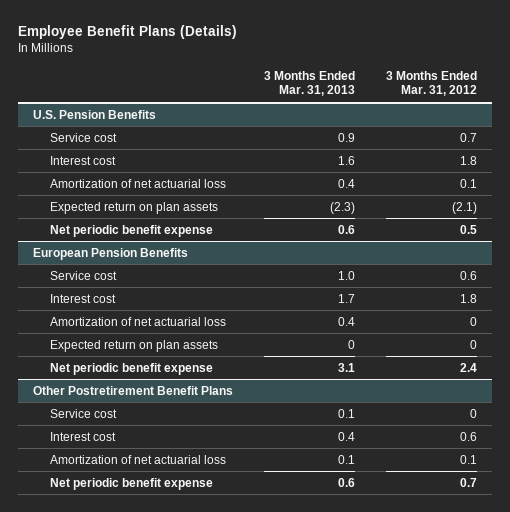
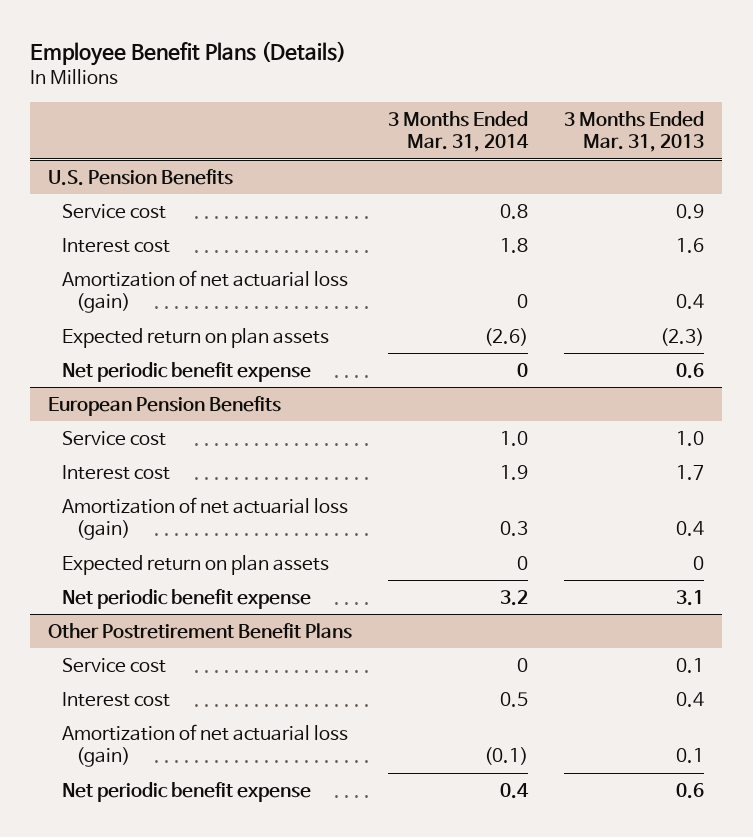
- | 3 Months Ended Mar. 31, 2013 | 3 Months Ended Mar. 31, 2012
+ | 3 Months Ended Mar. 31, 2014 | 3 Months Ended Mar. 31, 2013
@ U.S. Pension Benefits
- Amortization of net actuarial loss | 0.4 | 0.1
+ Amortization of net actuarial loss (gain) | 0 | 0.4
@ European Pension Benefits
- Amortization of net actuarial loss | 0.4 | 0
+ Amortization of net actuarial loss (gain) | 0.3 | 0.4
@ Other Postretirement Benefit Plans
- Amortization of net actuarial loss | 0.1 | 0.1
+ Amortization of net actuarial loss (gain) | (0.1) | 0.1

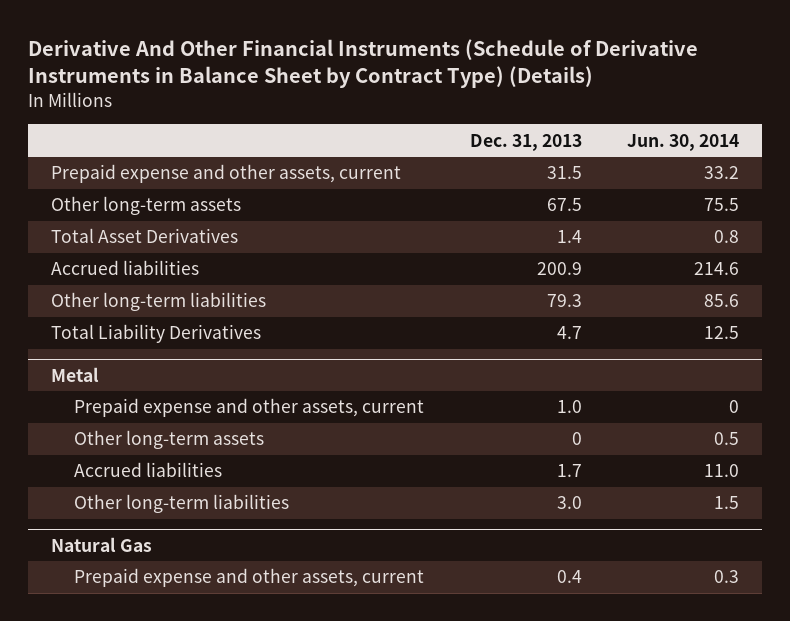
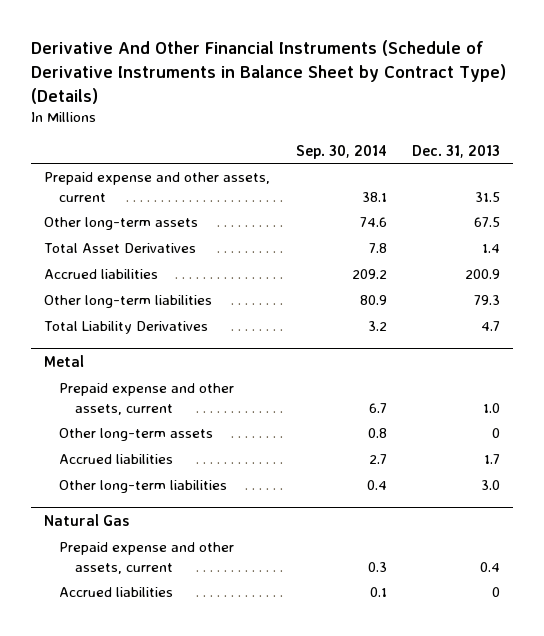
- | Dec. 31, 2013 | Jun. 30, 2014
+ | Sep. 30, 2014 | Dec. 31, 2013
@ Natural Gas
+ Accrued liabilities | 0.1 | 0

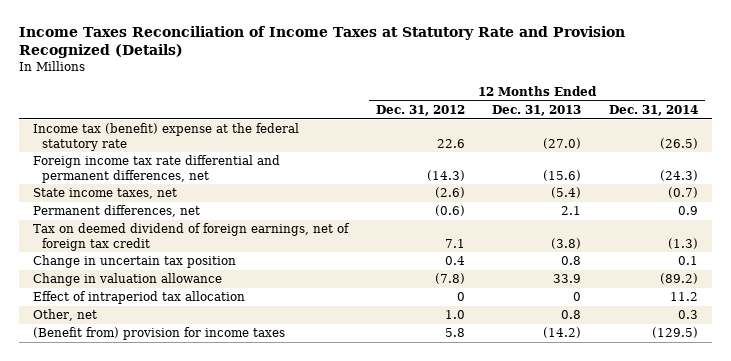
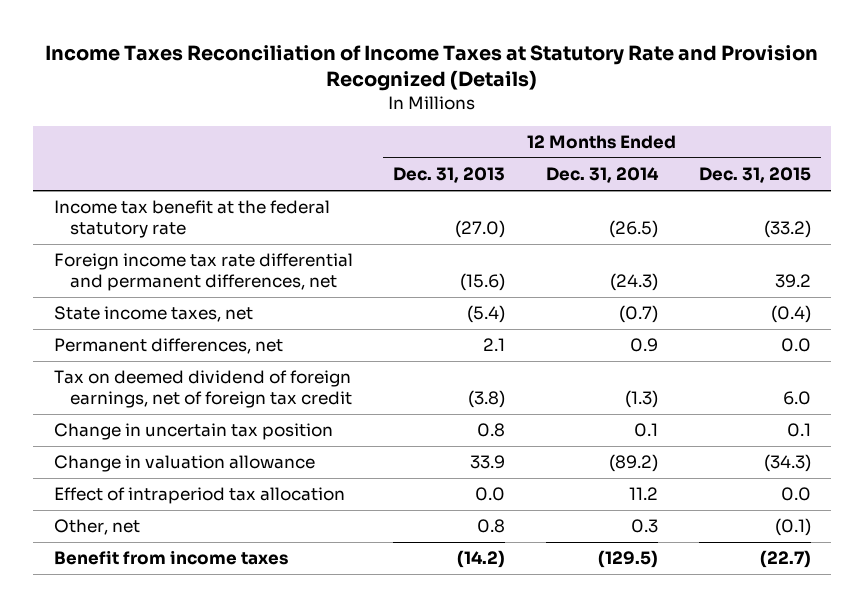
- | 12 Months Ended Dec. 31, 2012 | 12 Months Ended Dec. 31, 2013 | 12 Months Ended Dec. 31, 2014
+ | 12 Months Ended Dec. 31, 2013 | 12 Months Ended Dec. 31, 2014 | 12 Months Ended Dec. 31, 2015
- Income tax (benefit) expense at the federal statutory rate | 22.6 | (27.0) | (26.5)
+ Income tax benefit at the federal statutory rate | (27.0) | (26.5) | (33.2)
- Effect of intraperiod tax allocation | 0 | 0 | 11.2
+ Effect of intraperiod tax allocation | 0.0 | 11.2 | 0.0
- (Benefit from) provision for income taxes | 5.8 | (14.2) | (129.5)
+ Benefit from income taxes | (14.2) | (129.5) | (22.7)

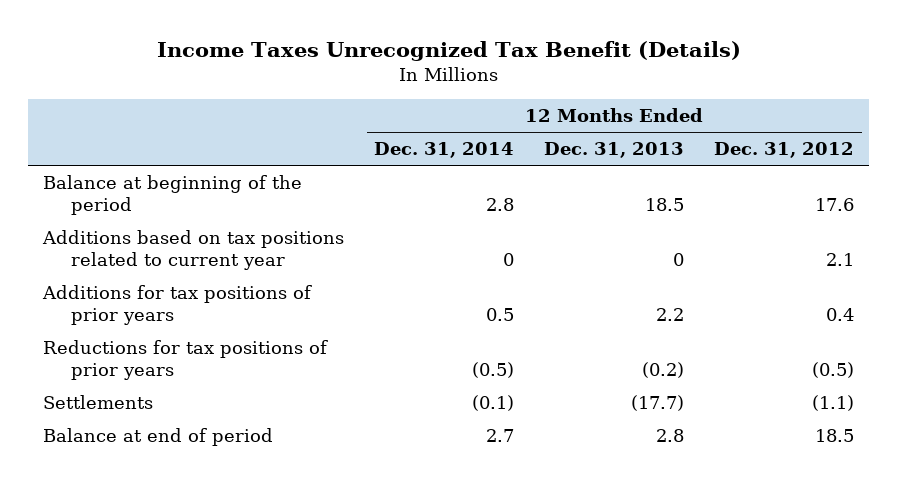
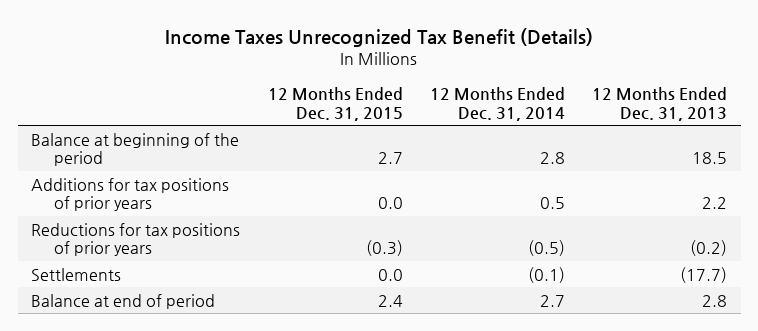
- | 12 Months Ended Dec. 31, 2014 | 12 Months Ended Dec. 31, 2013 | 12 Months Ended Dec. 31, 2012
+ | 12 Months Ended Dec. 31, 2015 | 12 Months Ended Dec. 31, 2014 | 12 Months Ended Dec. 31, 2013
- Additions based on tax positions related to current year | 0 | 0 | 2.1

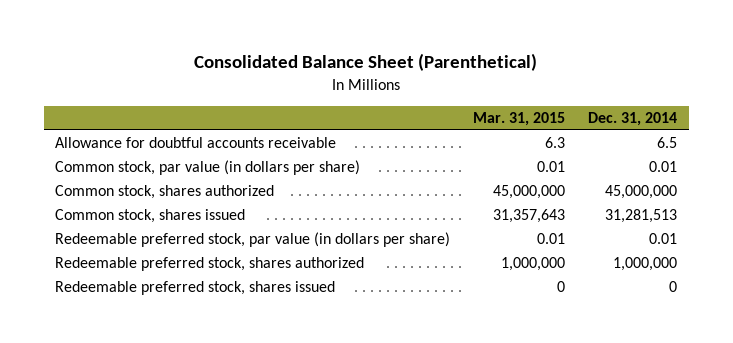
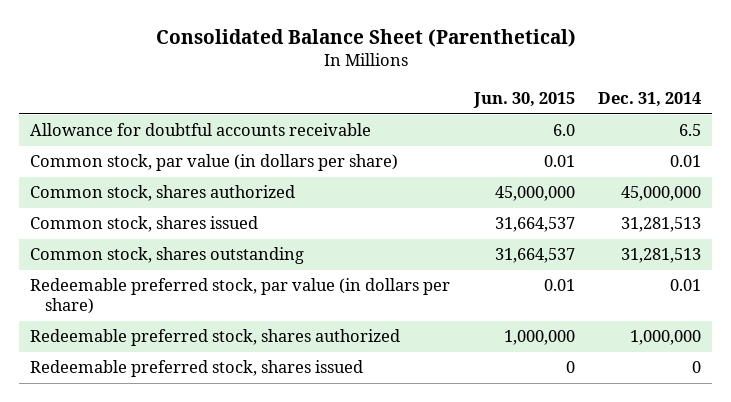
- | Mar. 31, 2015 | Dec. 31, 2014
+ | Jun. 30, 2015 | Dec. 31, 2014
+ Common stock, shares outstanding | 31,664,537 | 31,281,513

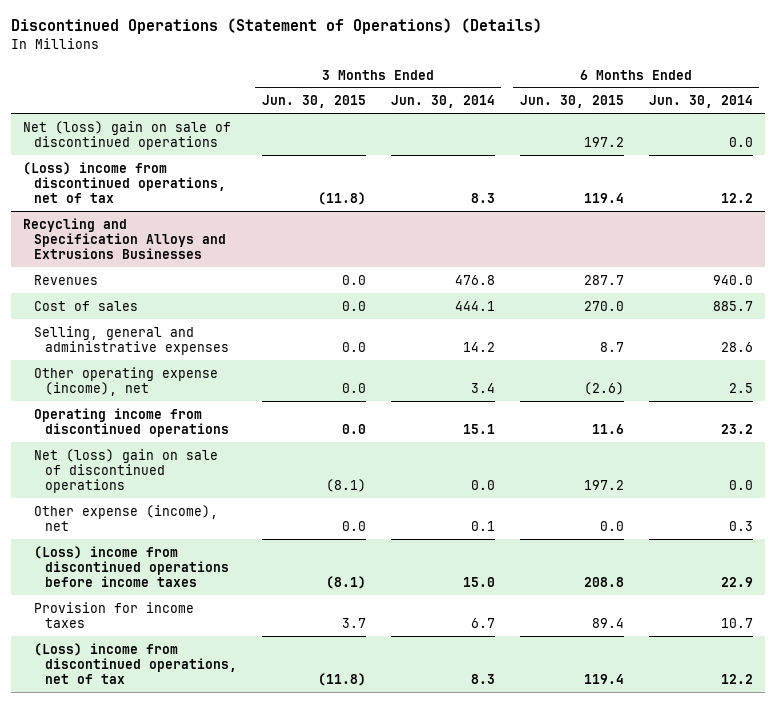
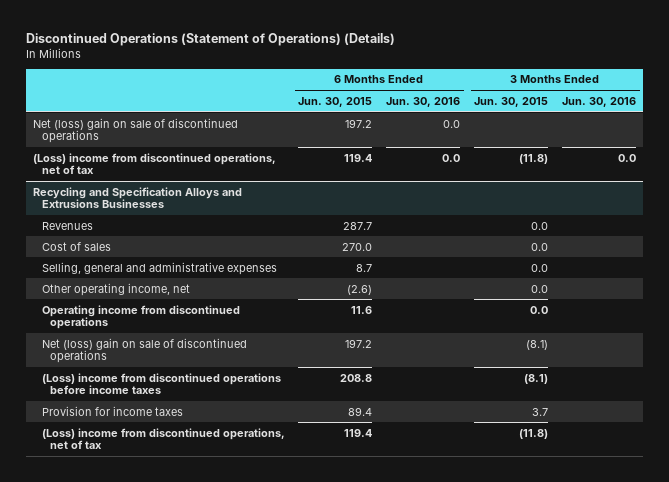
- | 3 Months Ended Jun. 30, 2015 | 3 Months Ended Jun. 30, 2014 | 6 Months Ended Jun. 30, 2015 | 6 Months Ended Jun. 30, 2014
+ | 6 Months Ended Jun. 30, 2015 | 6 Months Ended Jun. 30, 2016 | 3 Months Ended Jun. 30, 2015 | 3 Months Ended Jun. 30, 2016
@ Recycling and Specification Alloys and Extrusions Businesses
- Other operating expense (income), net | 0.0 | 3.4 | (2.6) | 2.5
+ Other operating income, net | (2.6) | | 0.0 |
- Other expense (income), net | 0.0 | 0.1 | 0.0 | 0.3

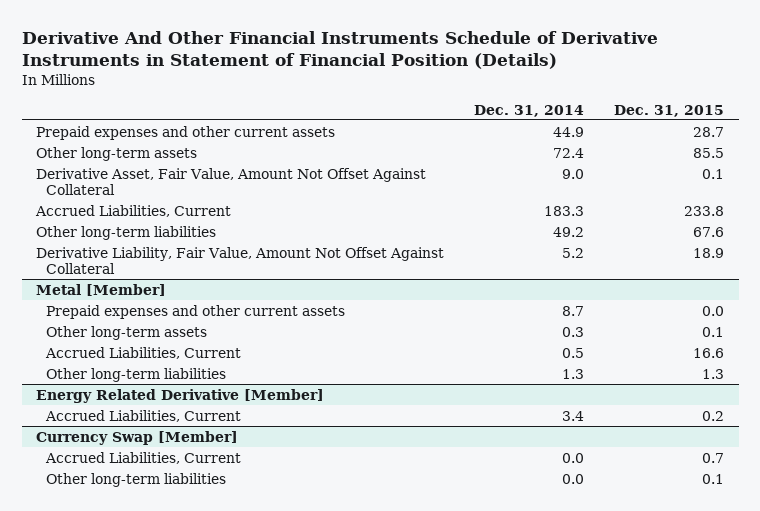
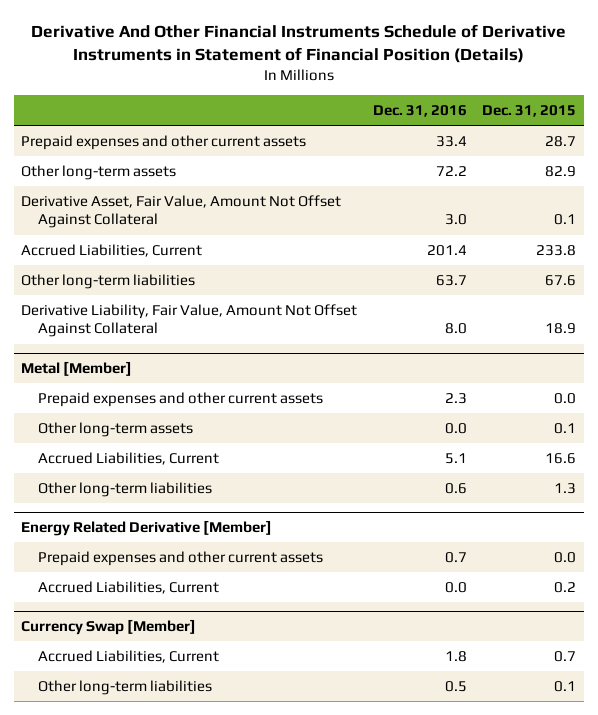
- | Dec. 31, 2014 | Dec. 31, 2015
+ | Dec. 31, 2016 | Dec. 31, 2015
- Other long-term assets | 72.4 | 85.5
+ Other long-term assets | 72.2 | 82.9
@ Energy Related Derivative [Member]
+ Prepaid expenses and other current assets | 0.7 | 0.0

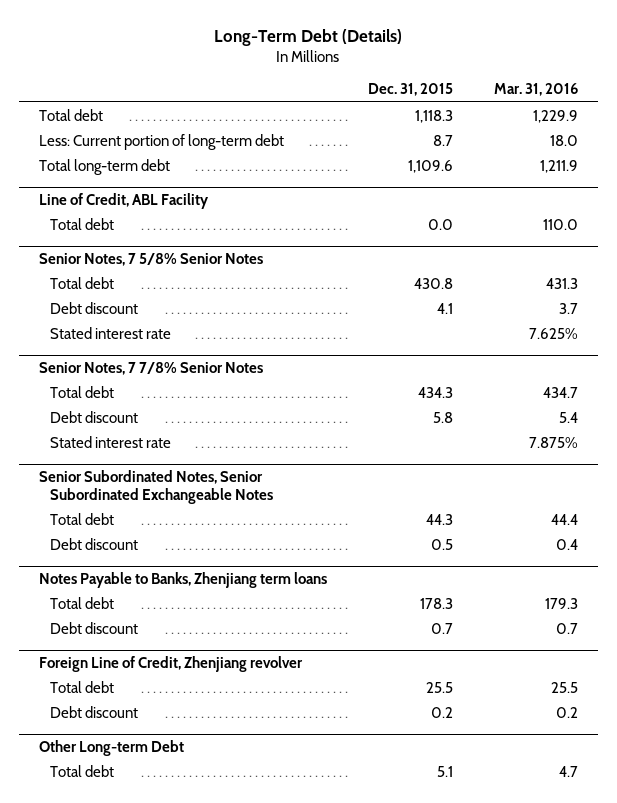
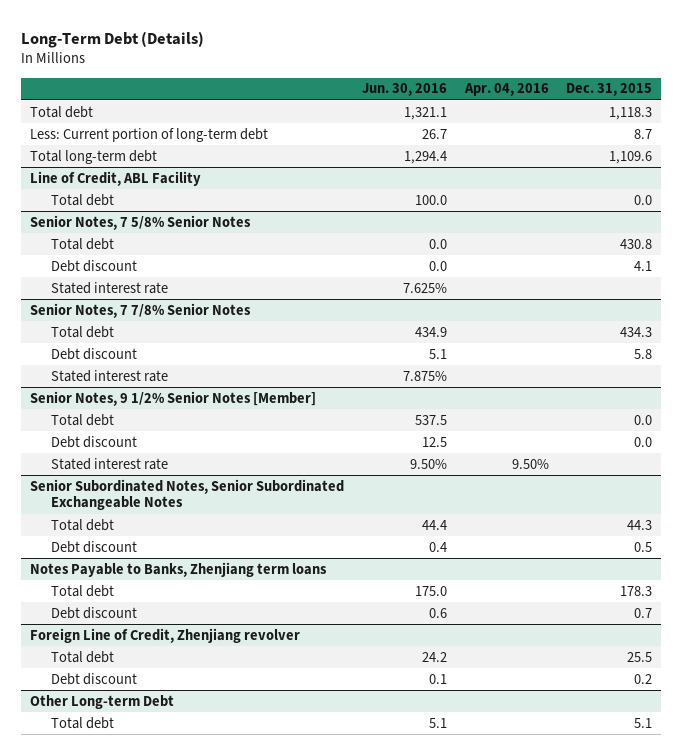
- | Dec. 31, 2015 | Mar. 31, 2016
+ | Jun. 30, 2016 | Apr. 04, 2016 | Dec. 31, 2015
+ Senior Notes, 9 1/2% Senior Notes [Member]
+ Total debt | 537.5 | | 0.0
+ Debt discount | 12.5 | | 0.0
+ Stated interest rate | 9.50% | 9.50% |

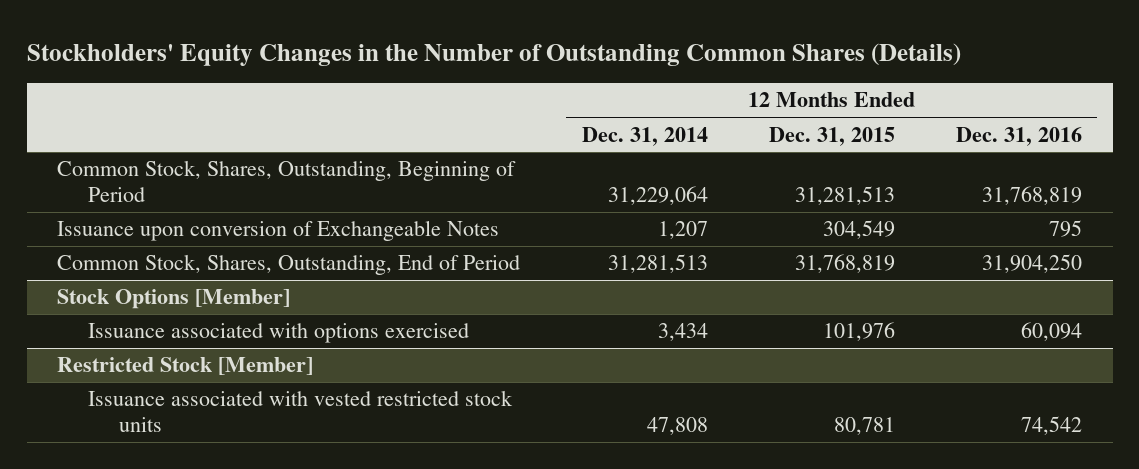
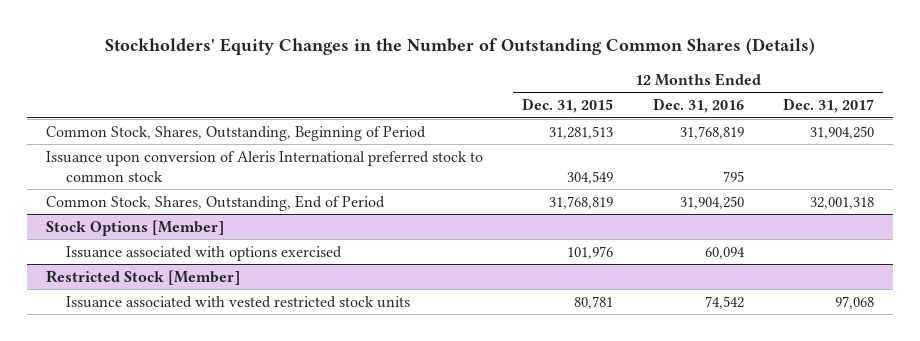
- | 12 Months Ended Dec. 31, 2014 | 12 Months Ended Dec. 31, 2015 | 12 Months Ended Dec. 31, 2016
+ | 12 Months Ended Dec. 31, 2015 | 12 Months Ended Dec. 31, 2016 | 12 Months Ended Dec. 31, 2017
- Issuance upon conversion of Exchangeable Notes | 1,207 | 304,549 | 795
+ Issuance upon conversion of Aleris International preferred stock to common stock | 304,549 | 795 |

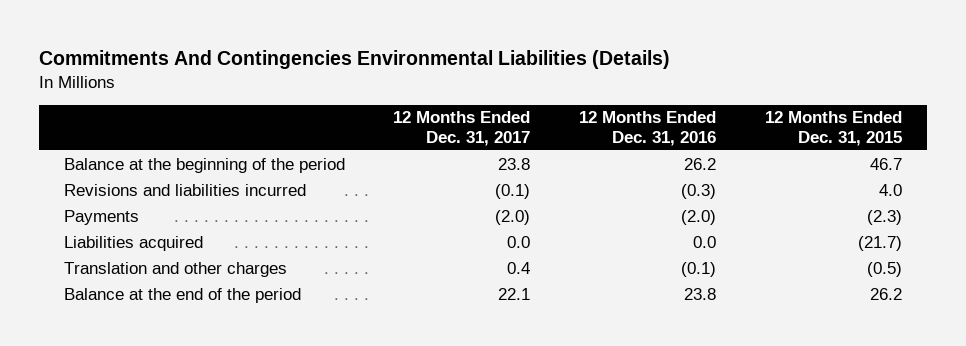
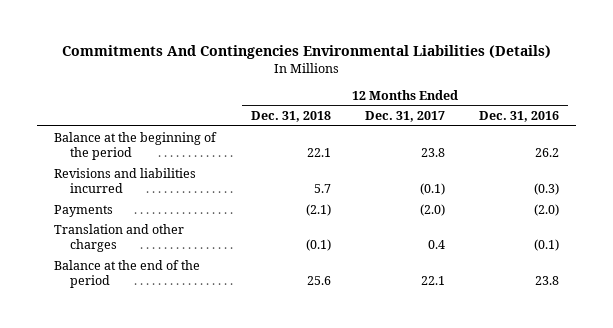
- | 12 Months Ended Dec. 31, 2017 | 12 Months Ended Dec. 31, 2016 | 12 Months Ended Dec. 31, 2015
+ | 12 Months Ended Dec. 31, 2018 | 12 Months Ended Dec. 31, 2017 | 12 Months Ended Dec. 31, 2016
- Liabilities acquired | 0.0 | 0.0 | (21.7)

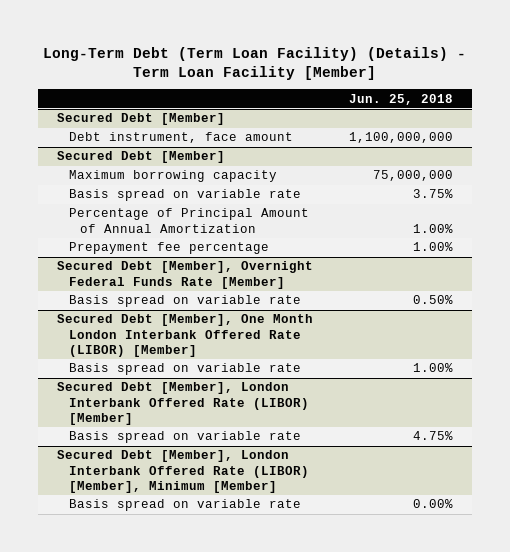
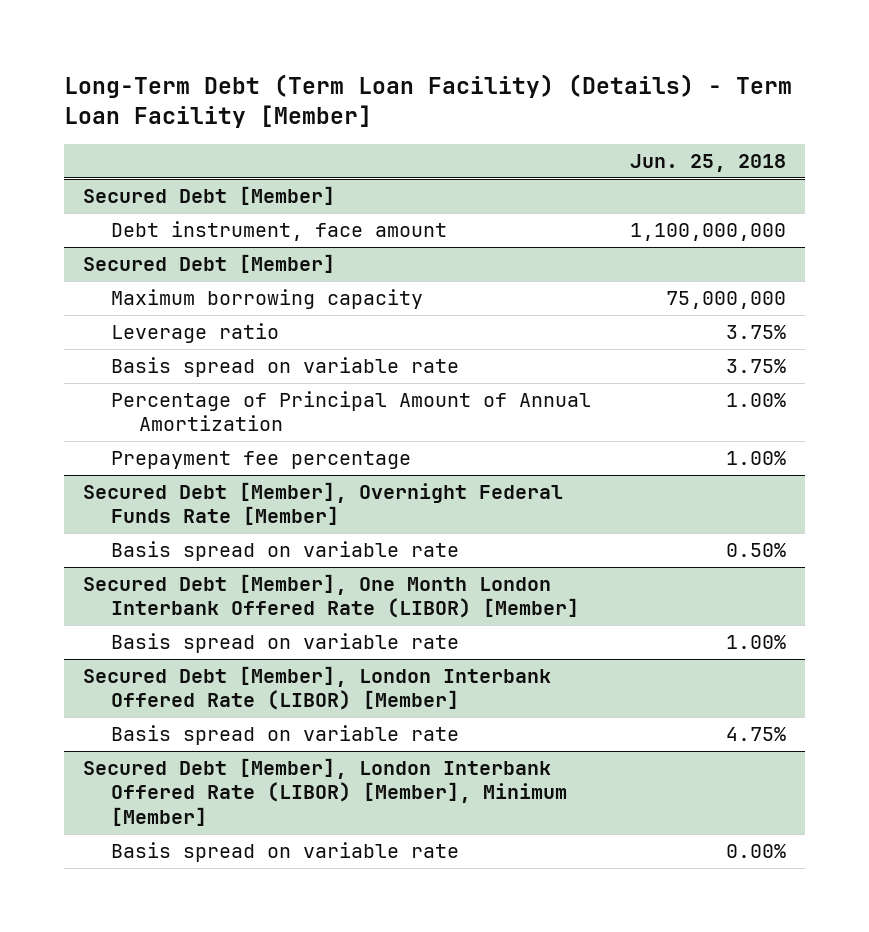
@ Secured Debt [Member]
+ Leverage ratio | 3.75%

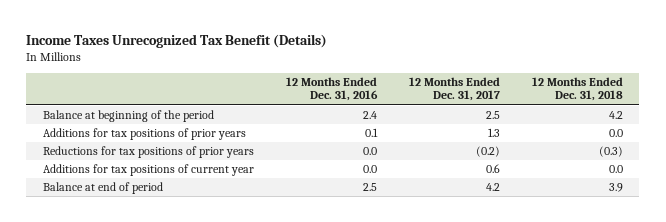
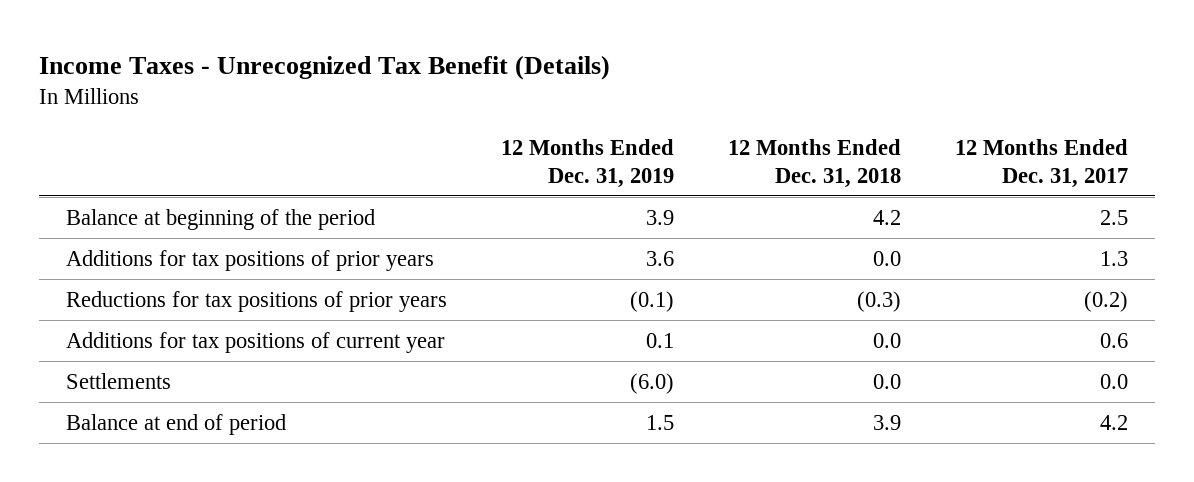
- Income Taxes Unrecognized Tax Benefit (Details)
+ Income Taxes - Unrecognized Tax Benefit (Details)
- | 12 Months Ended Dec. 31, 2016 | 12 Months Ended Dec. 31, 2017 | 12 Months Ended Dec. 31, 2018
+ | 12 Months Ended Dec. 31, 2019 | 12 Months Ended Dec. 31, 2018 | 12 Months Ended Dec. 31, 2017
+ Settlements | (6.0) | 0.0 | 0.0

